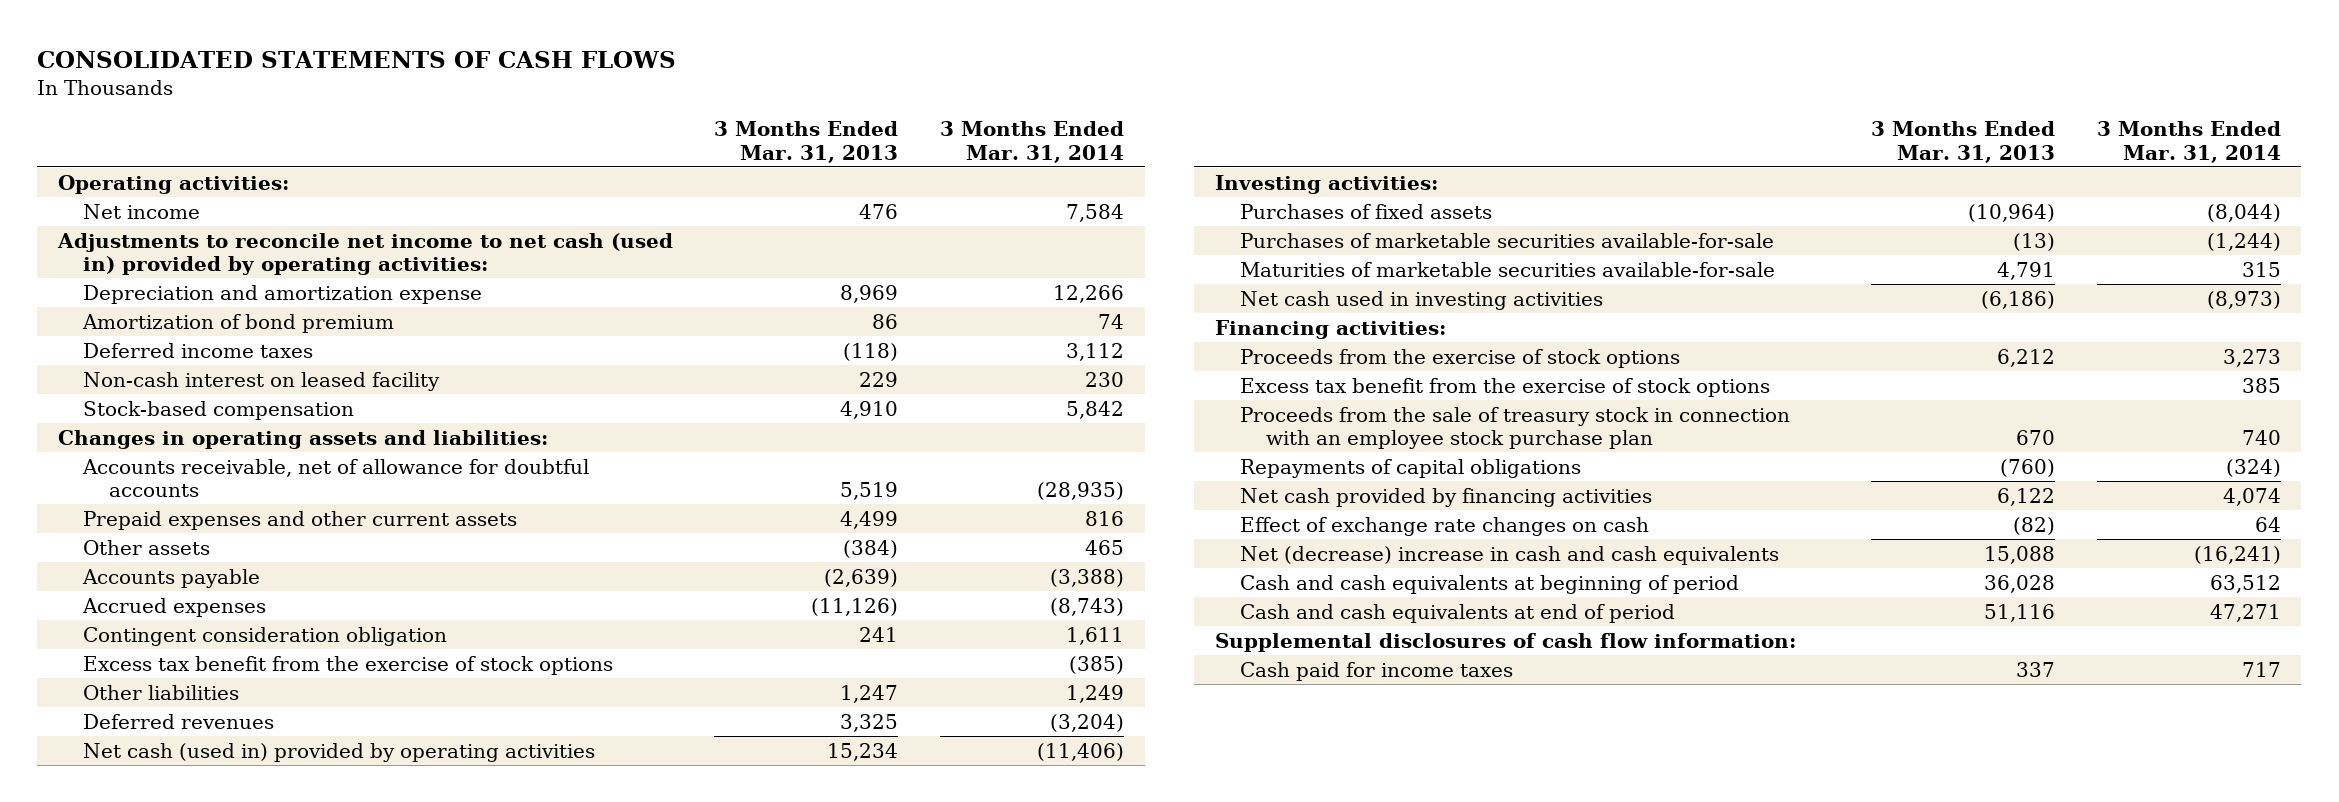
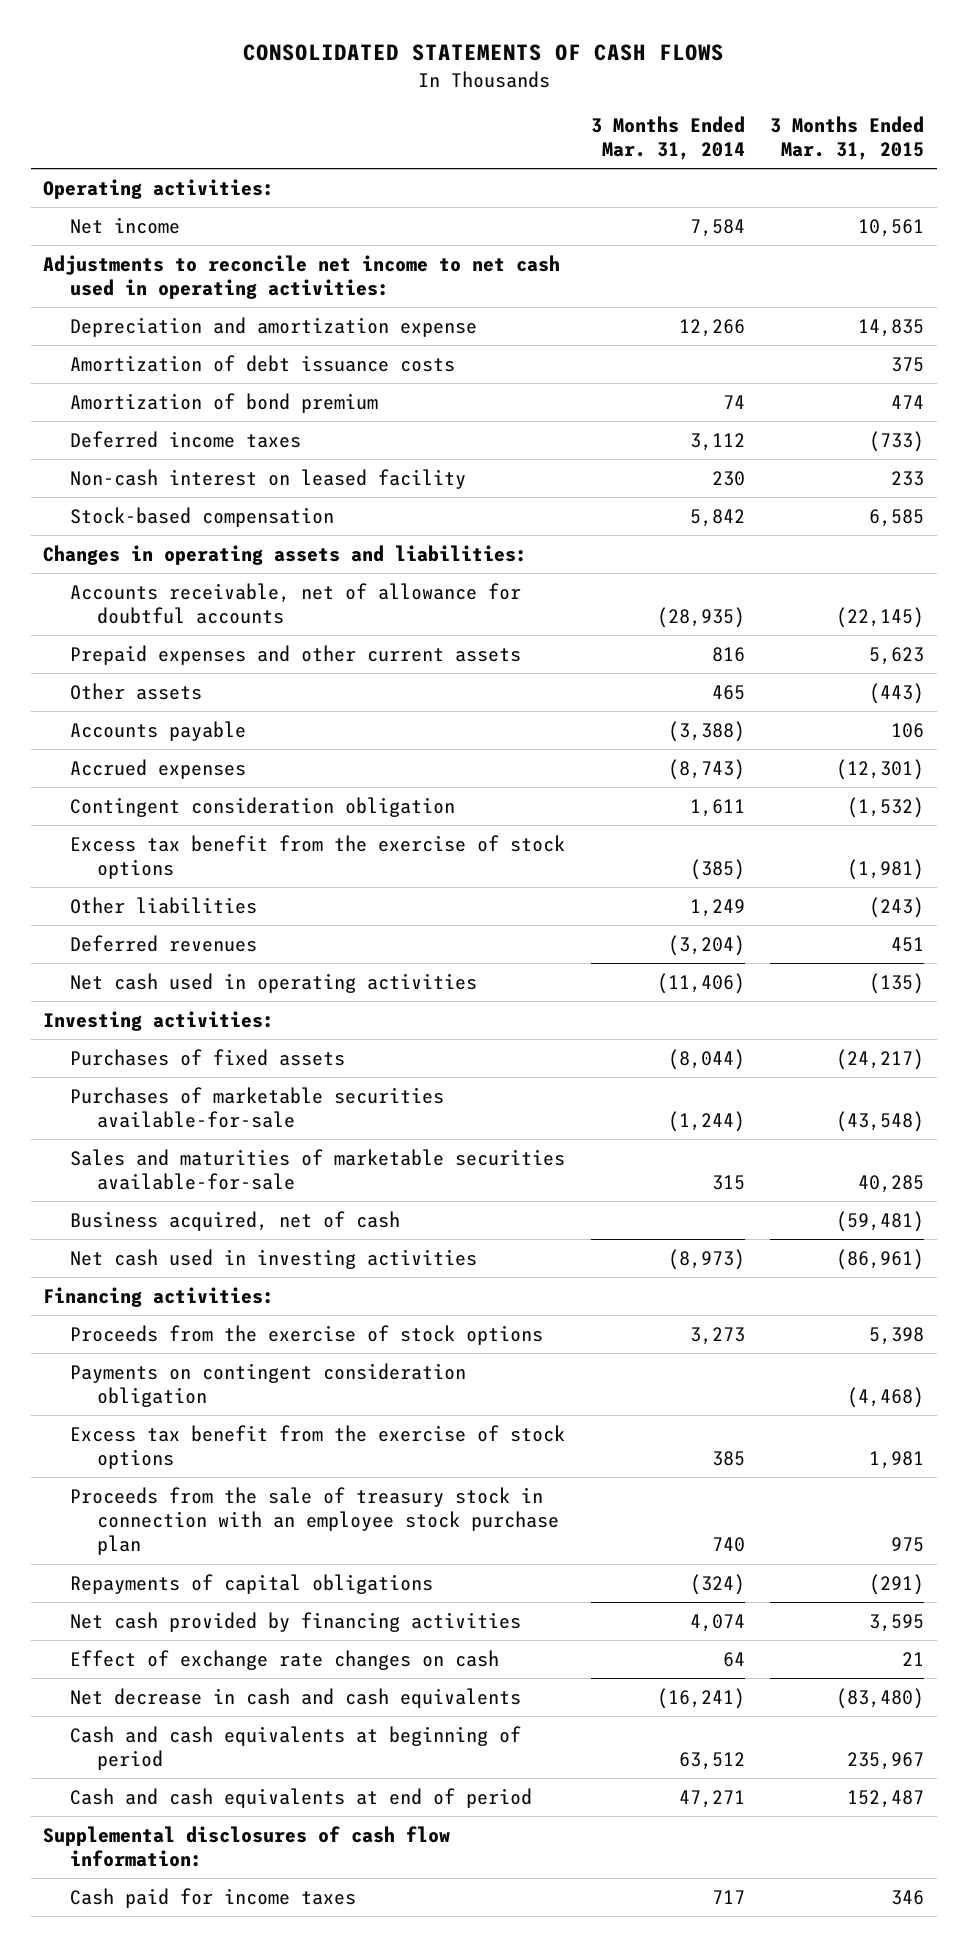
- | 3 Months Ended Mar. 31, 2013 | 3 Months Ended Mar. 31, 2014
+ | 3 Months Ended Mar. 31, 2014 | 3 Months Ended Mar. 31, 2015
- Adjustments to reconcile net income to net cash (used in) provided by operating activities:
+ Adjustments to reconcile net income to net cash used in operating activities:
+ Amortization of debt issuance costs | | 375
- Net cash (used in) provided by operating activities | 15,234 | (11,406)
+ Net cash used in operating activities | (11,406) | (135)
- Maturities of marketable securities available-for-sale | 4,791 | 315
+ Sales and maturities of marketable securities available-for-sale | 315 | 40,285
+ Business acquired, net of cash | | (59,481)
+ Payments on contingent consideration obligation | | (4,468)
- Net (decrease) increase in cash and cash equivalents | 15,088 | (16,241)
+ Net decrease in cash and cash equivalents | (16,241) | (83,480)

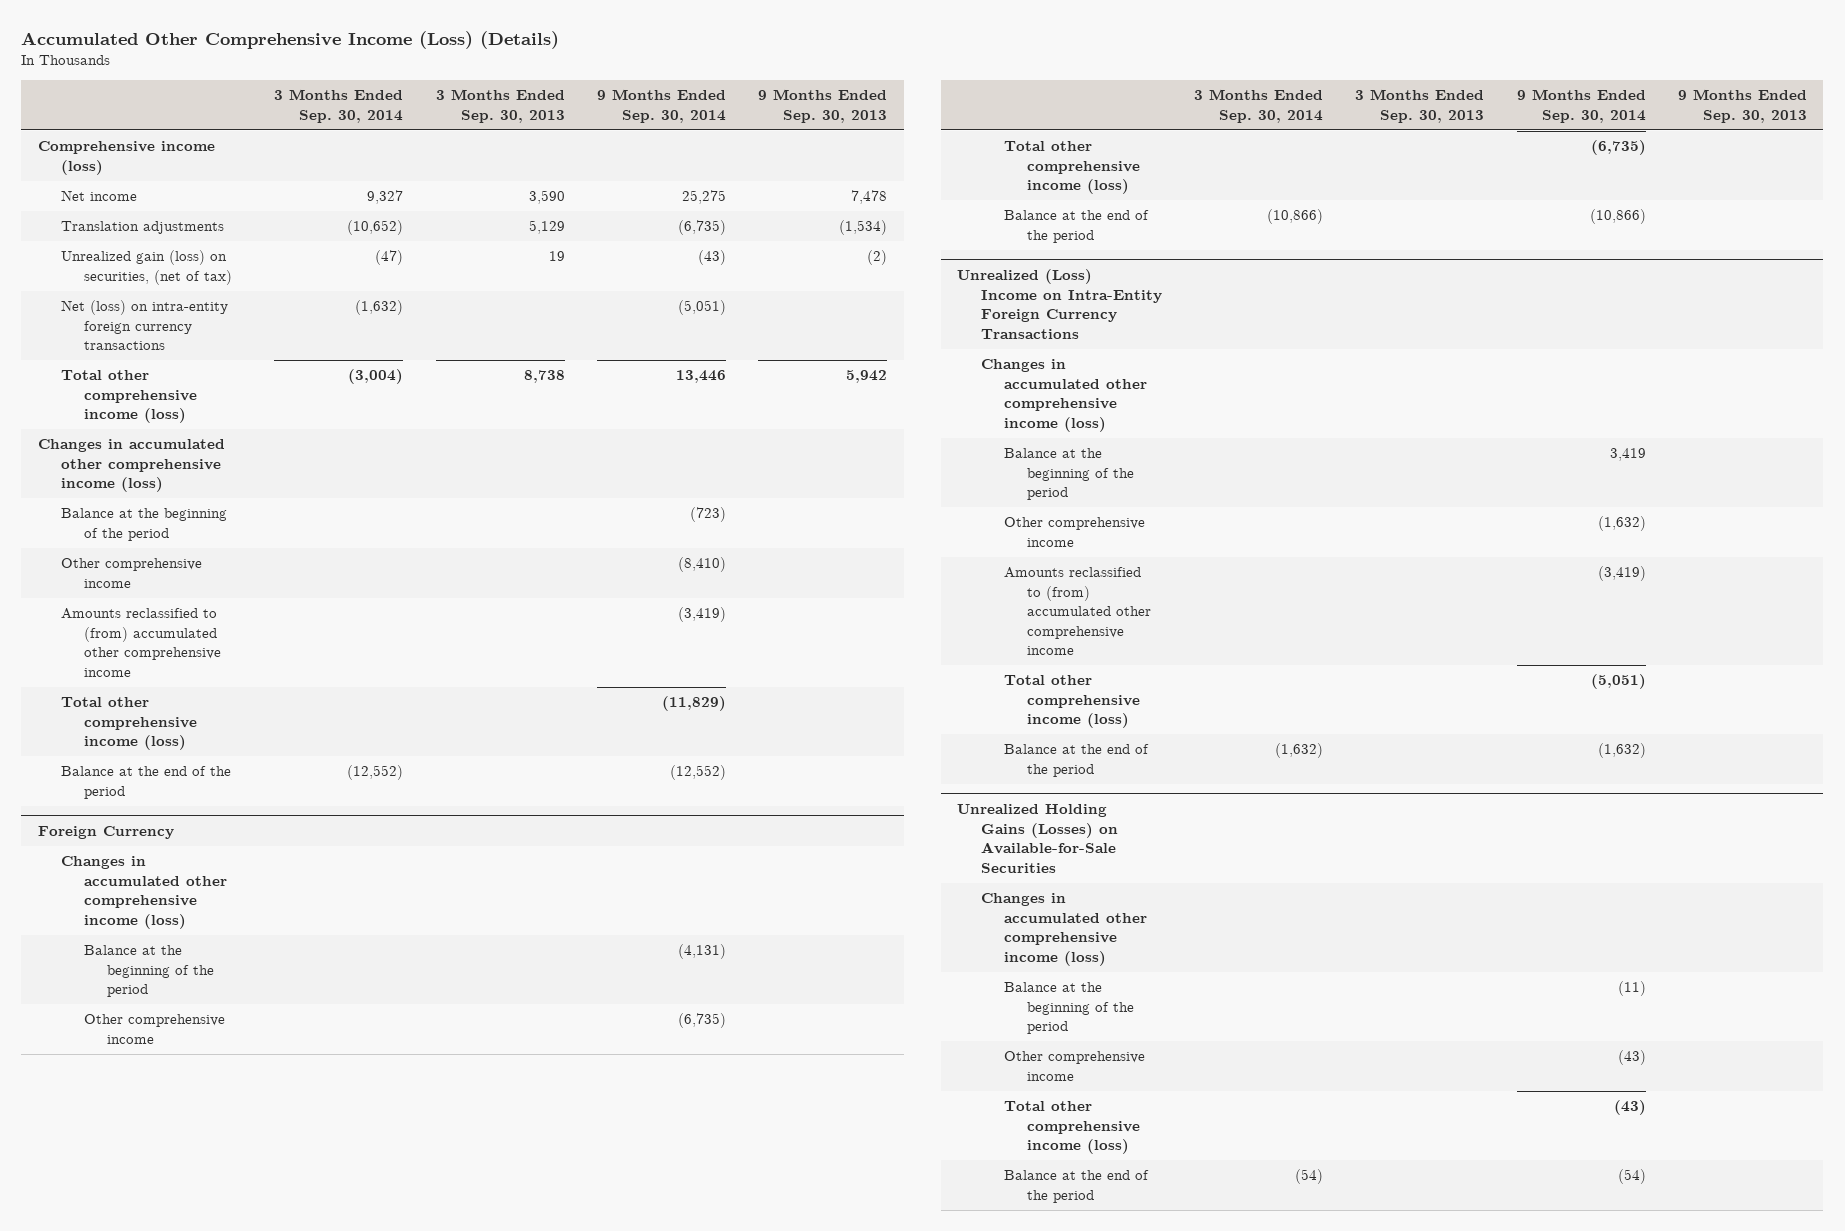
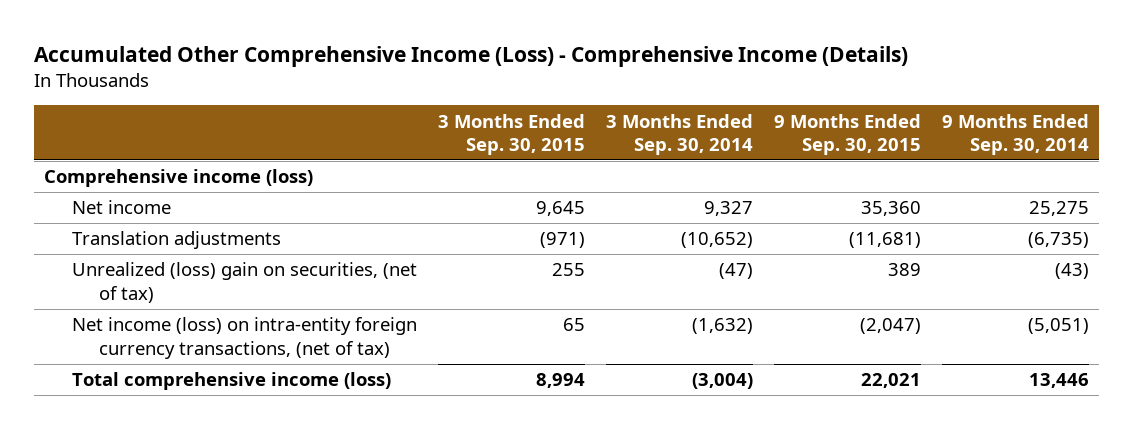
- Accumulated Other Comprehensive Income (Loss) (Details)
+ Accumulated Other Comprehensive Income (Loss) - Comprehensive Income (Details)
- | 3 Months Ended Sep. 30, 2014 | 3 Months Ended Sep. 30, 2013 | 9 Months Ended Sep. 30, 2014 | 9 Months Ended Sep. 30, 2013
+ | 3 Months Ended Sep. 30, 2015 | 3 Months Ended Sep. 30, 2014 | 9 Months Ended Sep. 30, 2015 | 9 Months Ended Sep. 30, 2014
- Unrealized gain (loss) on securities, (net of tax) | (47) | 19 | (43) | (2)
- Net (loss) on intra-entity foreign currency transactions | (1,632) | | (5,051) |
- Total other comprehensive income (loss) | (3,004) | 8,738 | 13,446 | 5,942
- Changes in accumulated other comprehensive income (loss)
- Balance at the beginning of the period | | | (723) |
- Other comprehensive income | | | (8,410) |
- Amounts reclassified to (from) accumulated other comprehensive income | | | (3,419) |
- Total other comprehensive income (loss) | | | (11,829) |
- Balance at the end of the period | (12,552) | | (12,552) |
- Foreign Currency
- Changes in accumulated other comprehensive income (loss)
- Balance at the beginning of the period | | | (4,131) |
- Other comprehensive income | | | (6,735) |
- Total other comprehensive income (loss) | | | (6,735) |
- Balance at the end of the period | (10,866) | | (10,866) |
- Unrealized (Loss) Income on Intra-Entity Foreign Currency Transactions
- Changes in accumulated other comprehensive income (loss)
- Balance at the beginning of the period | | | 3,419 |
- Other comprehensive income | | | (1,632) |
- Amounts reclassified to (from) accumulated other comprehensive income | | | (3,419) |
- Total other comprehensive income (loss) | | | (5,051) |
- Balance at the end of the period | (1,632) | | (1,632) |
- Unrealized Holding Gains (Losses) on Available-for-Sale Securities
- Changes in accumulated other comprehensive income (loss)
- Balance at the beginning of the period | | | (11) |
- Other comprehensive income | | | (43) |
- Total other comprehensive income (loss) | | | (43) |
- Balance at the end of the period | (54) | | (54) |
+ Unrealized (loss) gain on securities, (net of tax) | 255 | (47) | 389 | (43)
+ Net income (loss) on intra-entity foreign currency transactions, (net of tax) | 65 | (1,632) | (2,047) | (5,051)
+ Total comprehensive income (loss) | 8,994 | (3,004) | 22,021 | 13,446

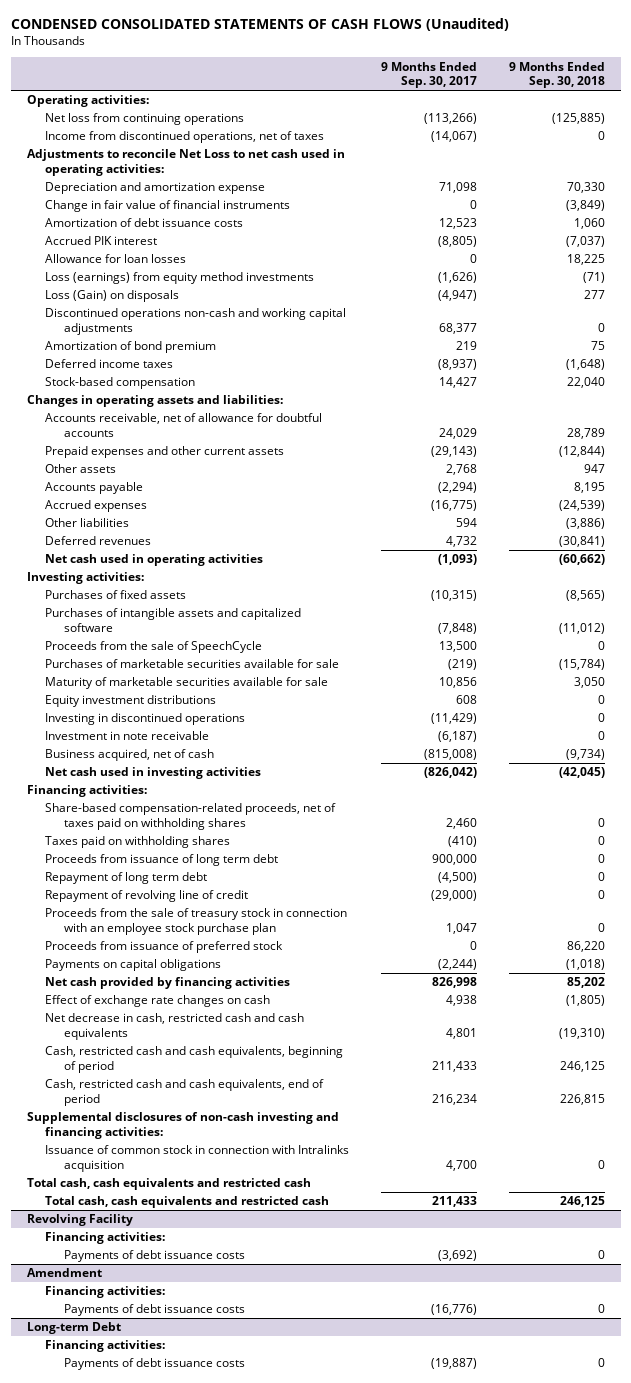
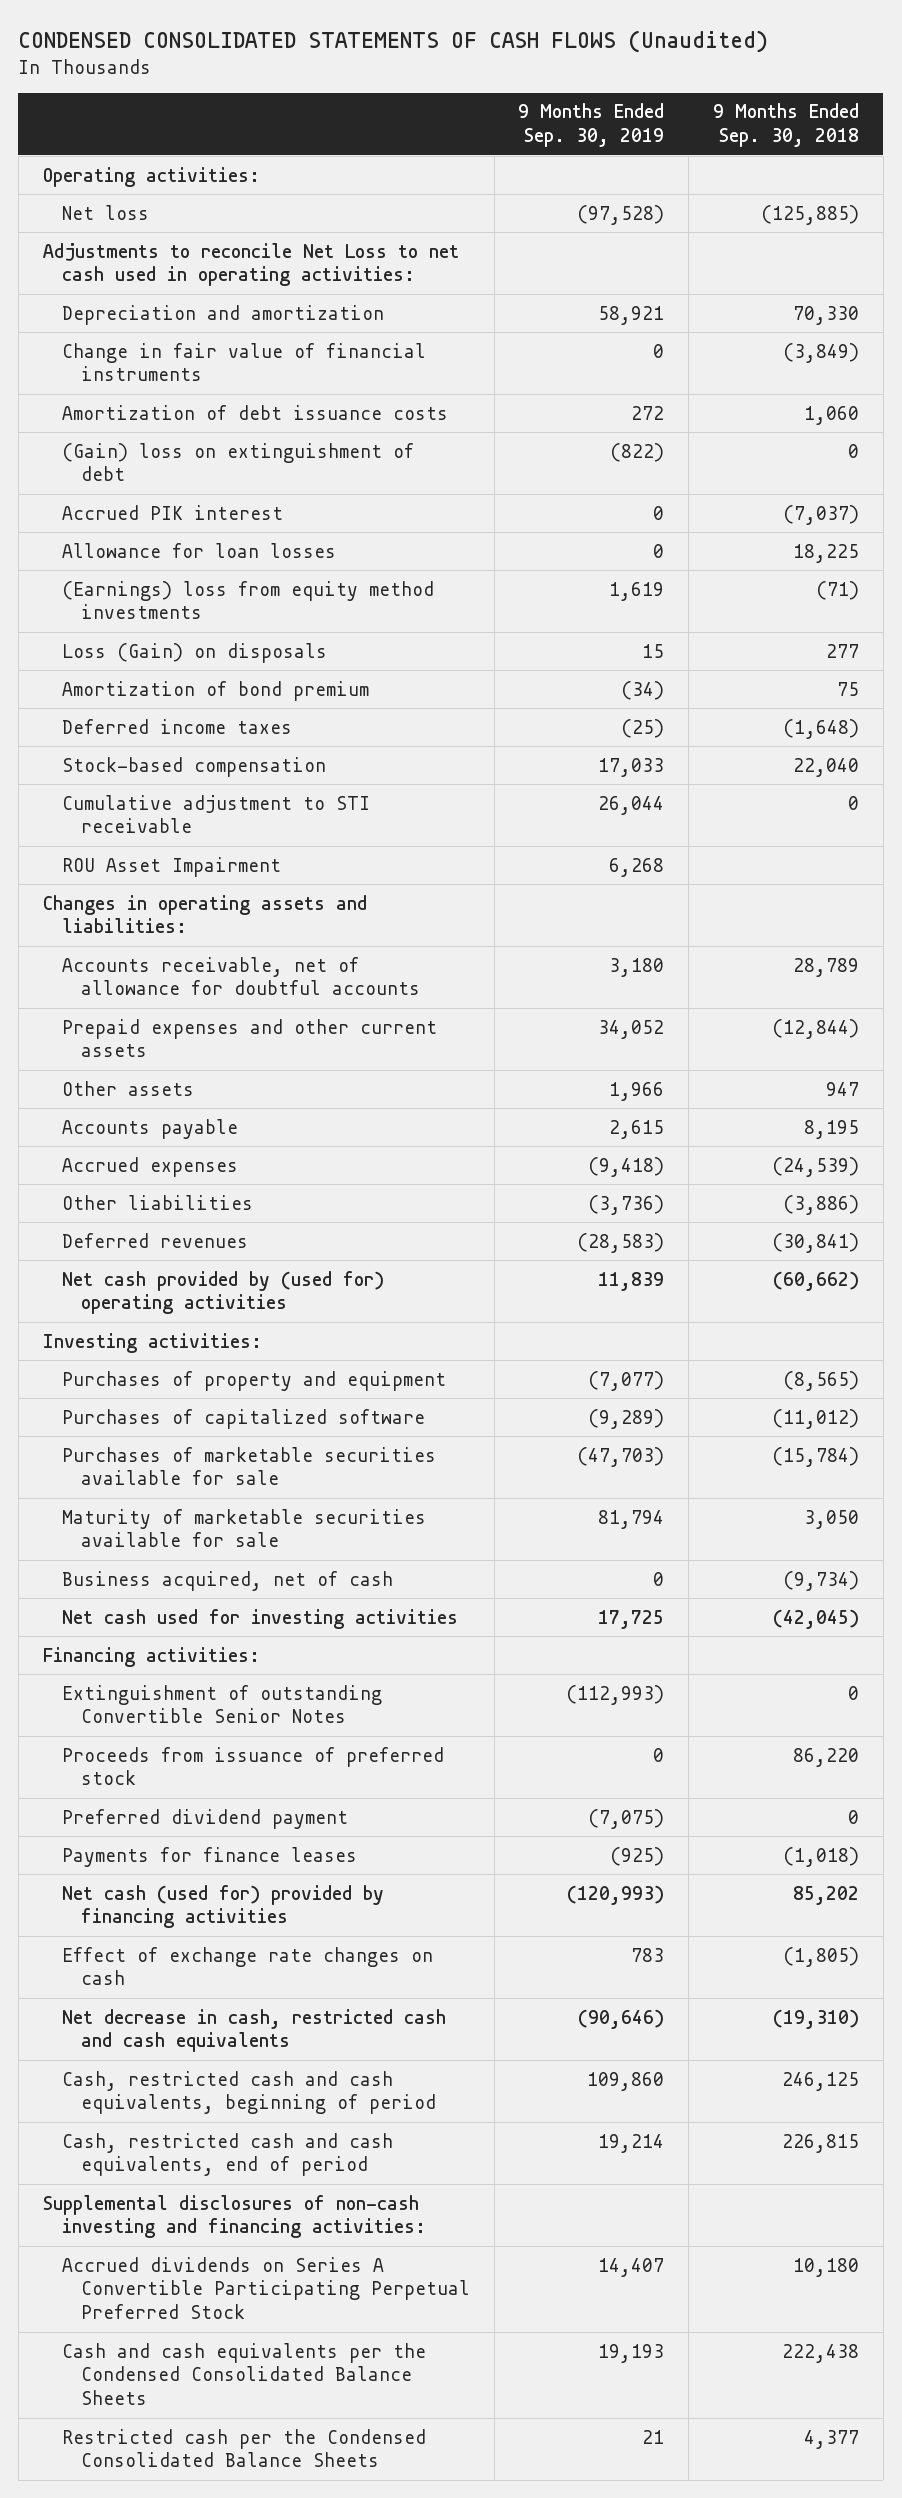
- | 9 Months Ended Sep. 30, 2017 | 9 Months Ended Sep. 30, 2018
+ | 9 Months Ended Sep. 30, 2019 | 9 Months Ended Sep. 30, 2018
- Net loss from continuing operations | (113,266) | (125,885)
- Income from discontinued operations, net of taxes | (14,067) | 0
+ Net loss | (97,528) | (125,885)
- Depreciation and amortization expense | 71,098 | 70,330
+ Depreciation and amortization | 58,921 | 70,330
+ (Gain) loss on extinguishment of debt | (822) | 0
- Loss (earnings) from equity method investments | (1,626) | (71)
+ (Earnings) loss from equity method investments | 1,619 | (71)
- Discontinued operations non-cash and working capital adjustments | 68,377 | 0
+ Cumulative adjustment to STI receivable | 26,044 | 0
+ ROU Asset Impairment | 6,268 |
- Net cash used in operating activities | (1,093) | (60,662)
+ Net cash provided by (used for) operating activities | 11,839 | (60,662)
- Purchases of fixed assets | (10,315) | (8,565)
- Purchases of intangible assets and capitalized software | (7,848) | (11,012)
- Proceeds from the sale of SpeechCycle | 13,500 | 0
+ Purchases of property and equipment | (7,077) | (8,565)
+ Purchases of capitalized software | (9,289) | (11,012)
- Equity investment distributions | 608 | 0
- Investing in discontinued operations | (11,429) | 0
- Investment in note receivable | (6,187) | 0
- Net cash used in investing activities | (826,042) | (42,045)
+ Net cash used for investing activities | 17,725 | (42,045)
- Share-based compensation-related proceeds, net of taxes paid on withholding shares | 2,460 | 0
- Taxes paid on withholding shares | (410) | 0
- Proceeds from issuance of long term debt | 900,000 | 0
- Repayment of long term debt | (4,500) | 0
- Repayment of revolving line of credit | (29,000) | 0
- Proceeds from the sale of treasury stock in connection with an employee stock purchase plan | 1,047 | 0
+ Extinguishment of outstanding Convertible Senior Notes | (112,993) | 0
- Payments on capital obligations | (2,244) | (1,018)
- Net cash provided by financing activities | 826,998 | 85,202
+ Preferred dividend payment | (7,075) | 0
+ Payments for finance leases | (925) | (1,018)
+ Net cash (used for) provided by financing activities | (120,993) | 85,202
- Issuance of common stock in connection with Intralinks acquisition | 4,700 | 0
- Total cash, cash equivalents and restricted cash
- Total cash, cash equivalents and restricted cash | 211,433 | 246,125
- Revolving Facility
- Financing activities:
- Payments of debt issuance costs | (3,692) | 0
- Amendment
- Financing activities:
- Payments of debt issuance costs | (16,776) | 0
- Long-term Debt
- Financing activities:
- Payments of debt issuance costs | (19,887) | 0
+ Accrued dividends on Series A Convertible Participating Perpetual Preferred Stock | 14,407 | 10,180
+ Cash and cash equivalents per the Condensed Consolidated Balance Sheets | 19,193 | 222,438
+ Restricted cash per the Condensed Consolidated Balance Sheets | 21 | 4,377

